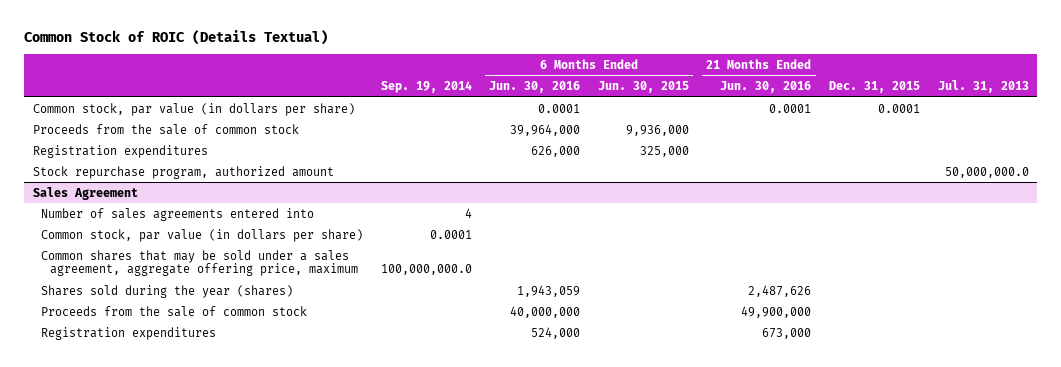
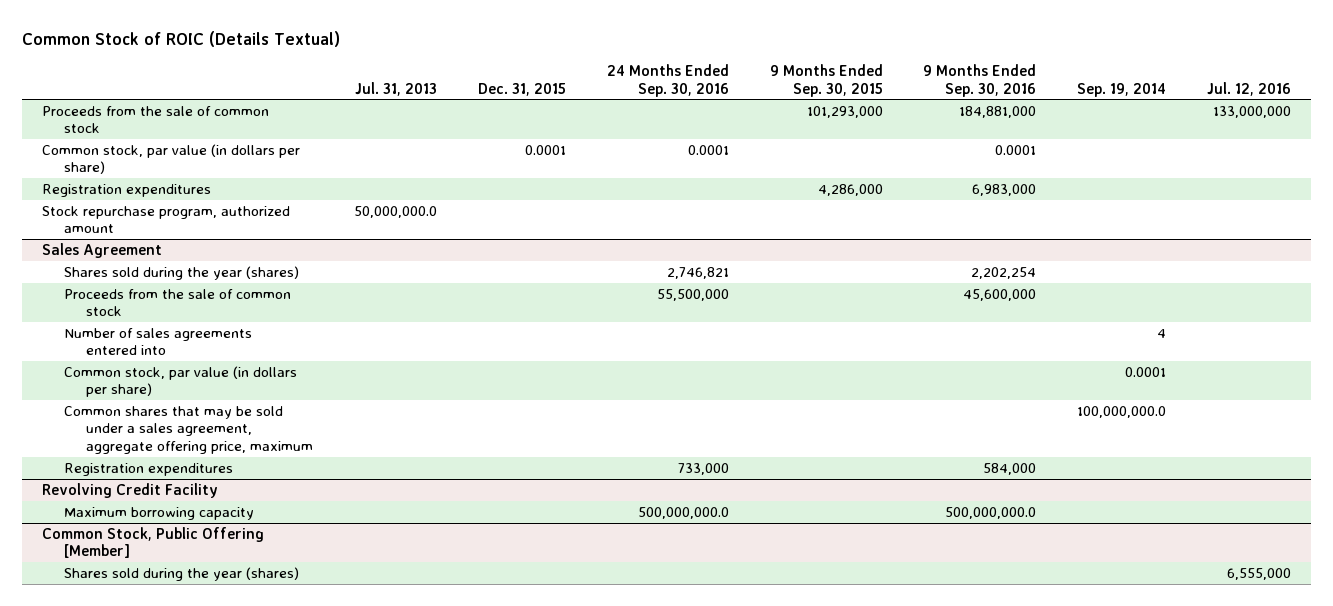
- | Sep. 19, 2014 | 6 Months Ended Jun. 30, 2016 | 6 Months Ended Jun. 30, 2015 | 21 Months Ended Jun. 30, 2016 | Dec. 31, 2015 | Jul. 31, 2013
+ | Jul. 31, 2013 | Dec. 31, 2015 | 24 Months Ended Sep. 30, 2016 | 9 Months Ended Sep. 30, 2015 | 9 Months Ended Sep. 30, 2016 | Sep. 19, 2014 | Jul. 12, 2016
moved down: Common stock, par value (in dollars per share) | | 0.0001 | 0.0001 | | 0.0001 | |
@ Sales Agreement
moved up: Shares sold during the year (shares) | | | 2,746,821 | | 2,202,254 | |
moved up: Proceeds from the sale of common stock | | | 55,500,000 | | 45,600,000 | |
+ Revolving Credit Facility
+ Maximum borrowing capacity | | | 500,000,000.0 | | 500,000,000.0 | |
+ Common Stock, Public Offering [Member]
+ Shares sold during the year (shares) | | | | | | | 6,555,000

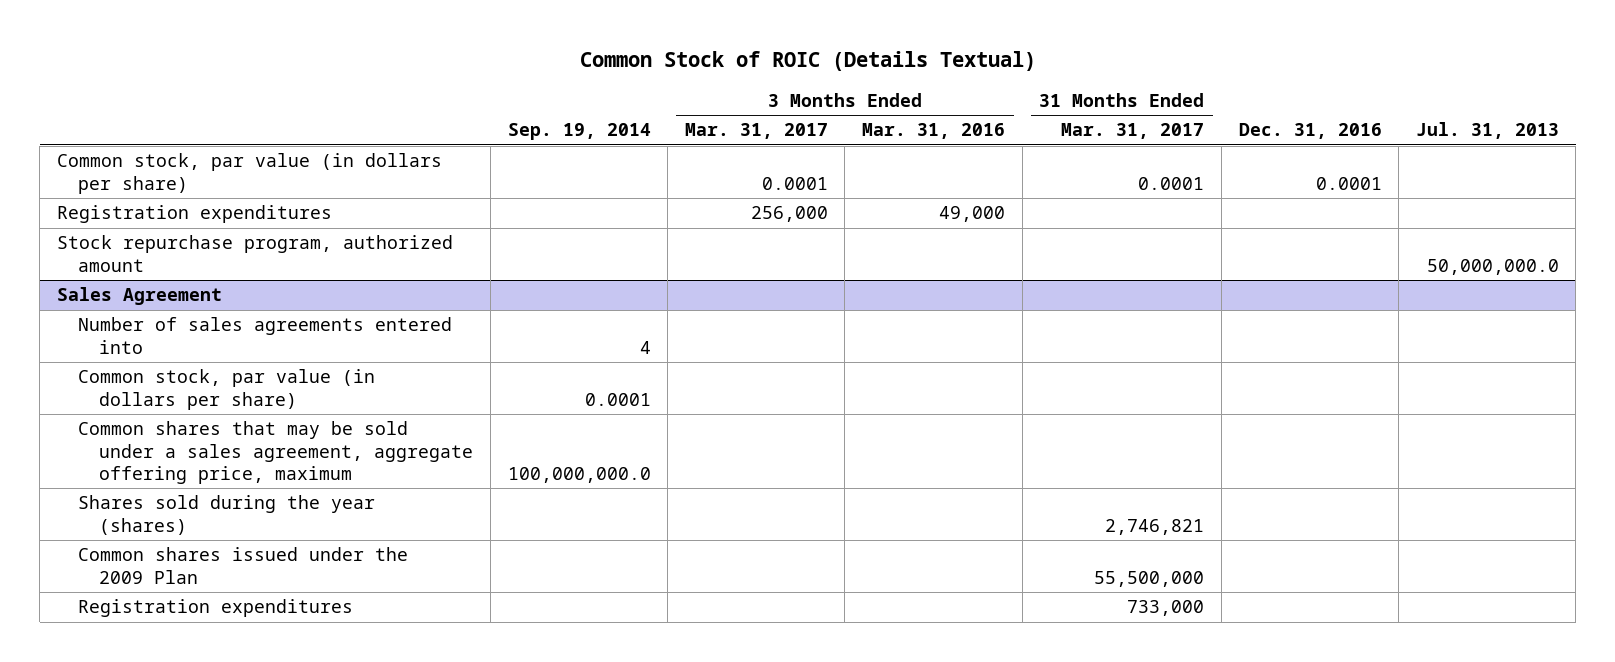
- | Jul. 31, 2013 | Dec. 31, 2015 | 24 Months Ended Sep. 30, 2016 | 9 Months Ended Sep. 30, 2015 | 9 Months Ended Sep. 30, 2016 | Sep. 19, 2014 | Jul. 12, 2016
+ | Sep. 19, 2014 | 3 Months Ended Mar. 31, 2017 | 3 Months Ended Mar. 31, 2016 | 31 Months Ended Mar. 31, 2017 | Dec. 31, 2016 | Jul. 31, 2013
- Proceeds from the sale of common stock | | | | 101,293,000 | 184,881,000 | | 133,000,000
@ Sales Agreement
- Proceeds from the sale of common stock | | | 55,500,000 | | 45,600,000 | |
moved down: Shares sold during the year (shares) | | | | 2,746,821 | |
+ Common shares issued under the 2009 Plan | | | | 55,500,000 | |
- Revolving Credit Facility
- Maximum borrowing capacity | | | 500,000,000.0 | | 500,000,000.0 | |
- Common Stock, Public Offering [Member]
- Shares sold during the year (shares) | | | | | | | 6,555,000

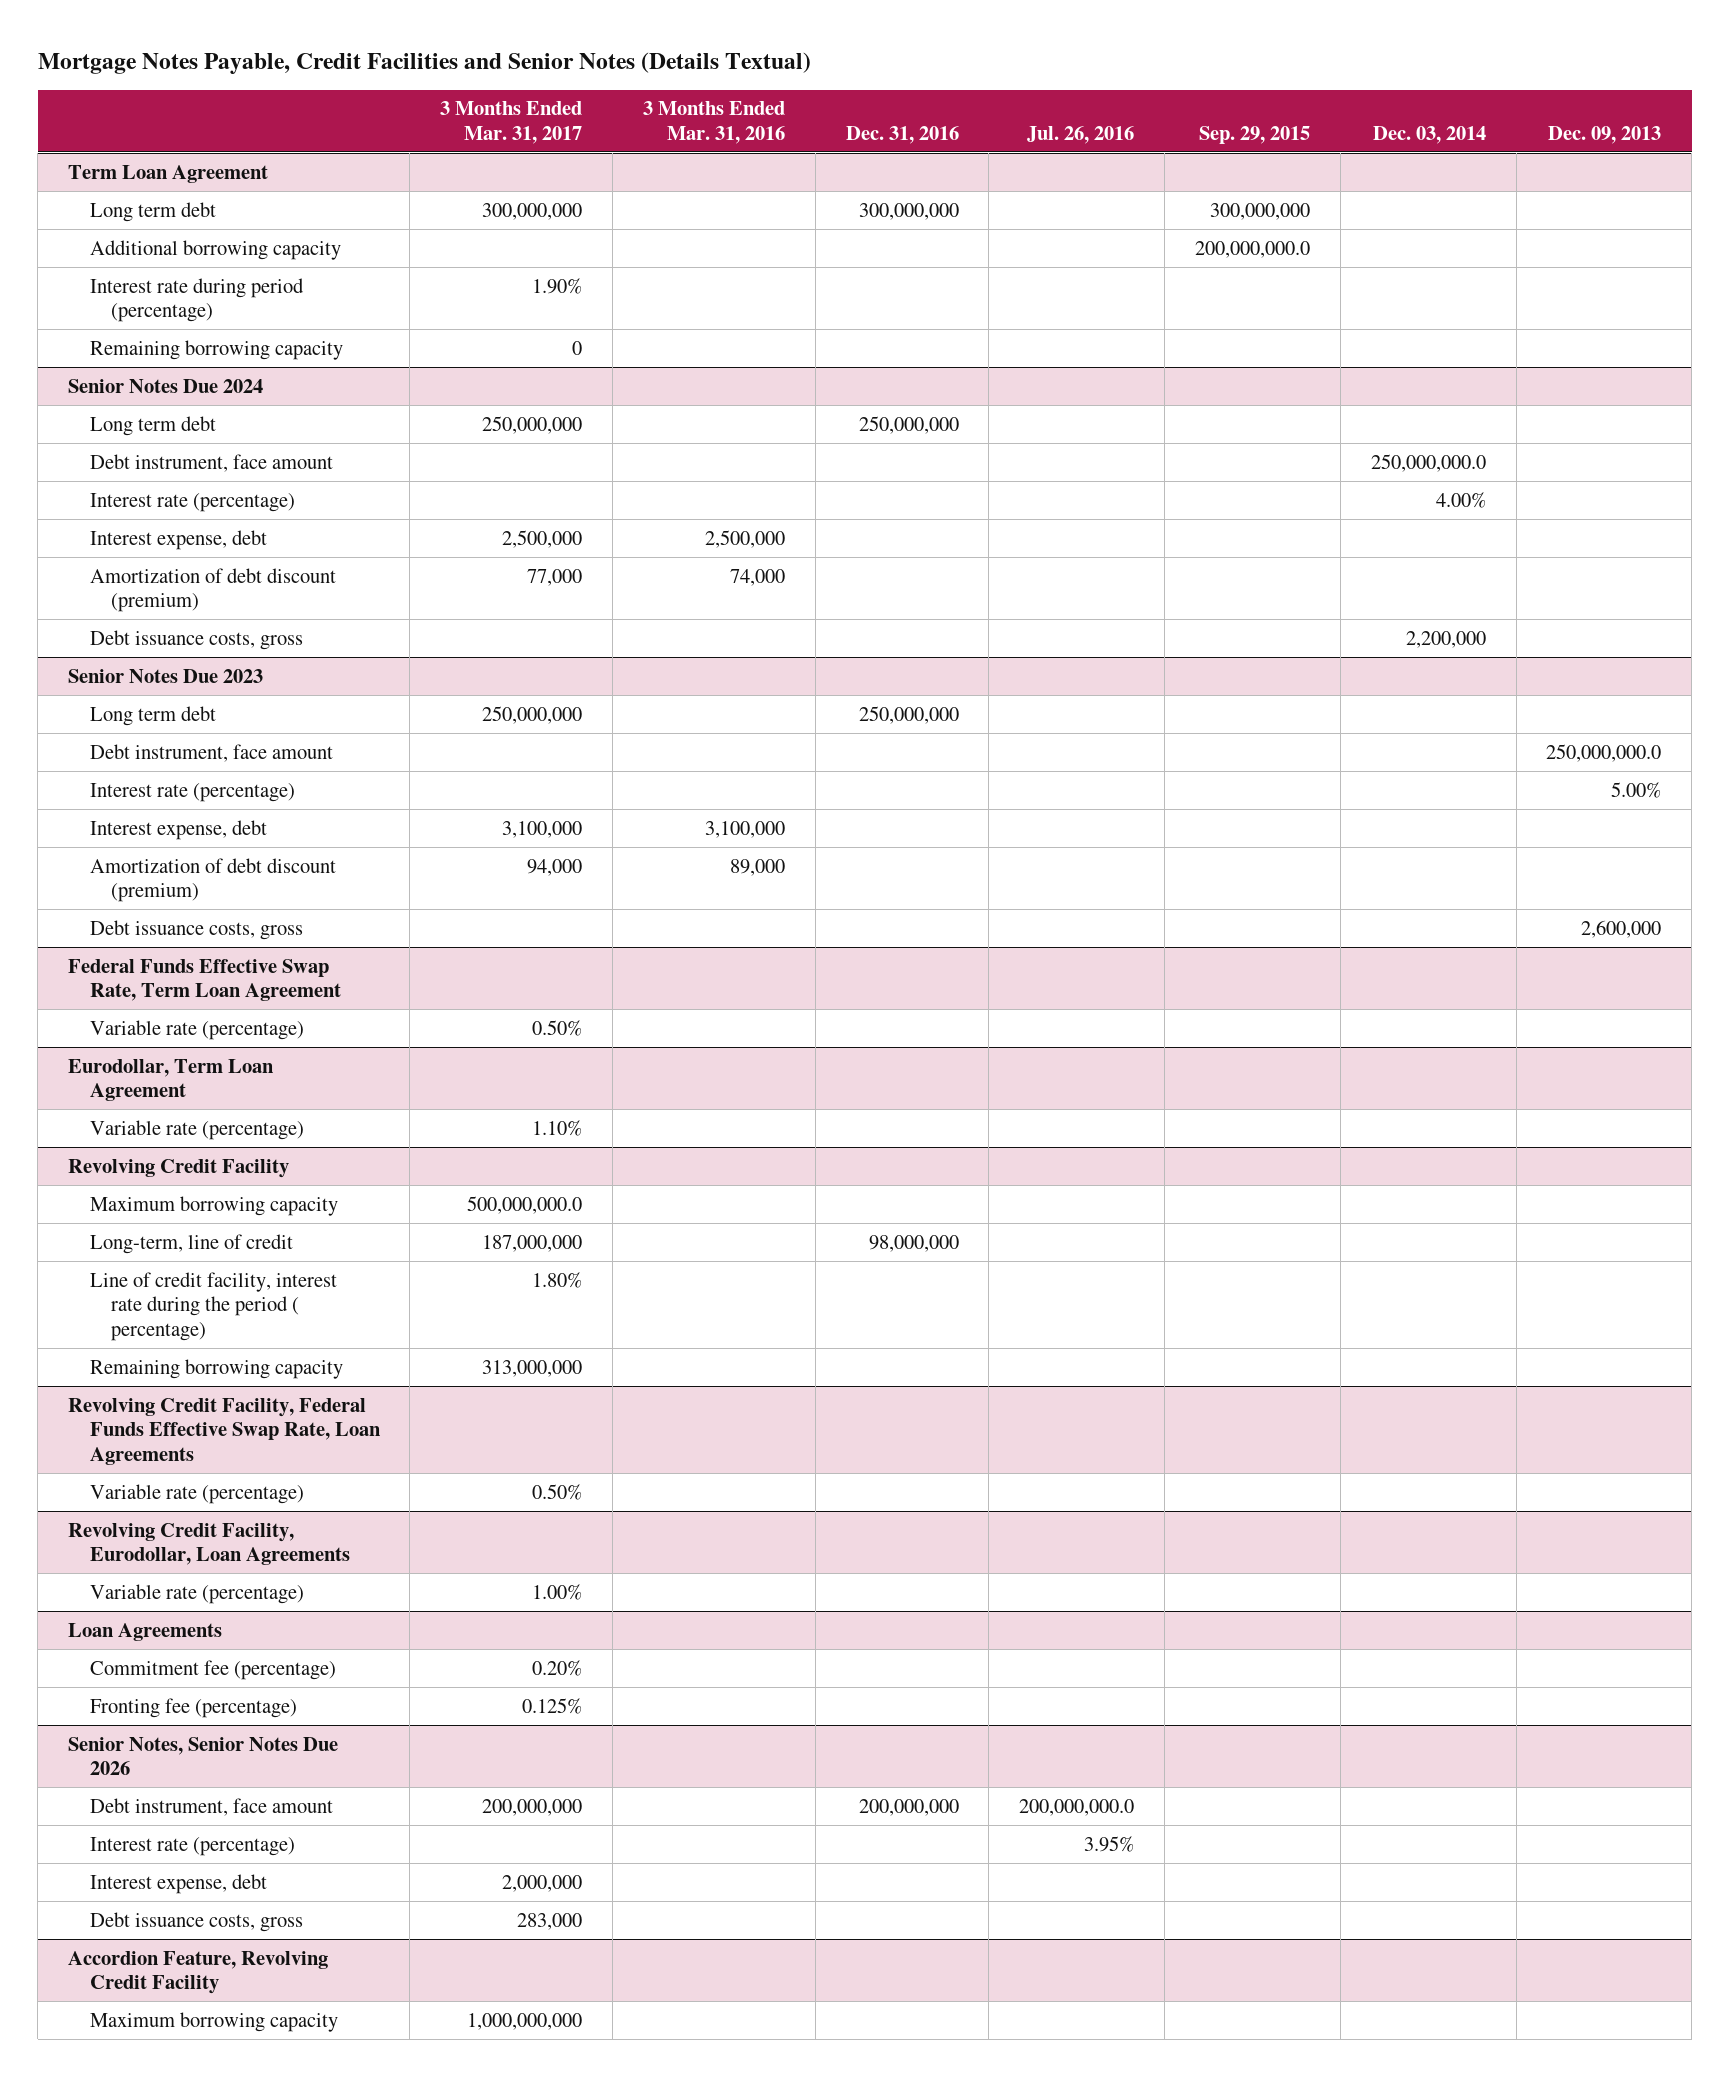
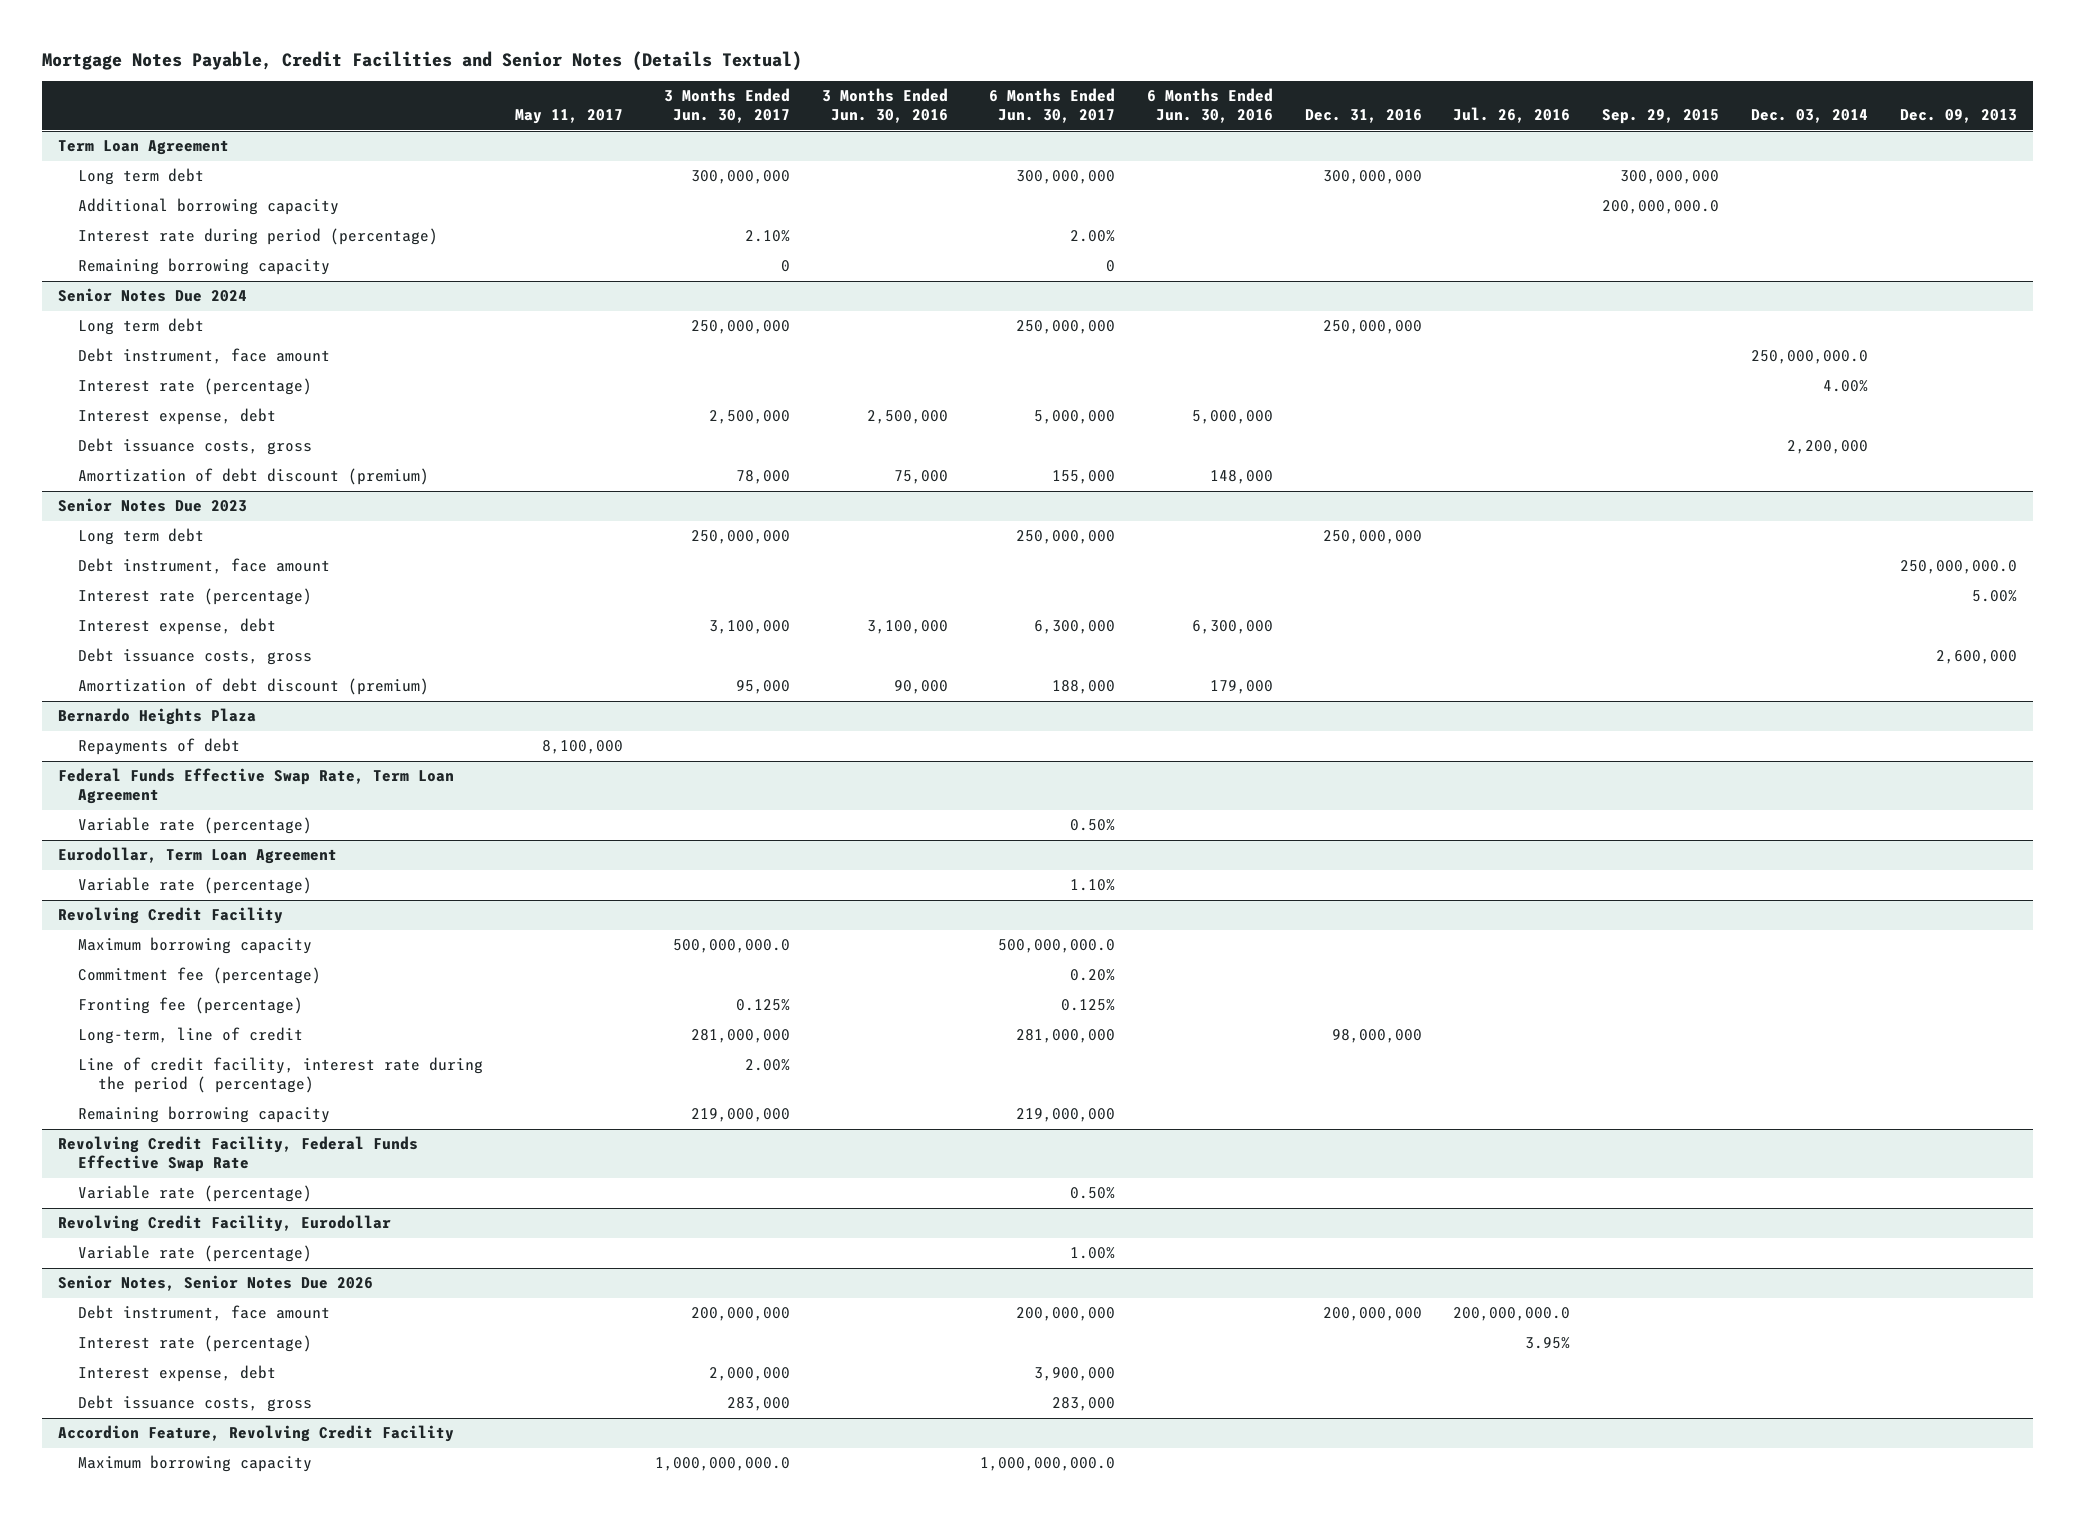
- | 3 Months Ended Mar. 31, 2017 | 3 Months Ended Mar. 31, 2016 | Dec. 31, 2016 | Jul. 26, 2016 | Sep. 29, 2015 | Dec. 03, 2014 | Dec. 09, 2013
+ | May 11, 2017 | 3 Months Ended Jun. 30, 2017 | 3 Months Ended Jun. 30, 2016 | 6 Months Ended Jun. 30, 2017 | 6 Months Ended Jun. 30, 2016 | Dec. 31, 2016 | Jul. 26, 2016 | Sep. 29, 2015 | Dec. 03, 2014 | Dec. 09, 2013
@ Senior Notes Due 2024
moved down: Amortization of debt discount (premium) | | 78,000 | 75,000 | 155,000 | 148,000 | | | | |
@ Senior Notes Due 2023
moved down: Amortization of debt discount (premium) | | 95,000 | 90,000 | 188,000 | 179,000 | | | | |
+ Bernardo Heights Plaza
+ Repayments of debt | 8,100,000 | | | | | | | | |
@ Revolving Credit Facility
+ Commitment fee (percentage) | | | | 0.20% | | | | | |
+ Fronting fee (percentage) | | 0.125% | | 0.125% | | | | | |
- Revolving Credit Facility, Federal Funds Effective Swap Rate, Loan Agreements
+ Revolving Credit Facility, Federal Funds Effective Swap Rate
- Revolving Credit Facility, Eurodollar, Loan Agreements
+ Revolving Credit Facility, Eurodollar
- Loan Agreements
- Commitment fee (percentage) | 0.20% | | | | | |
- Fronting fee (percentage) | 0.125% | | | | | |

